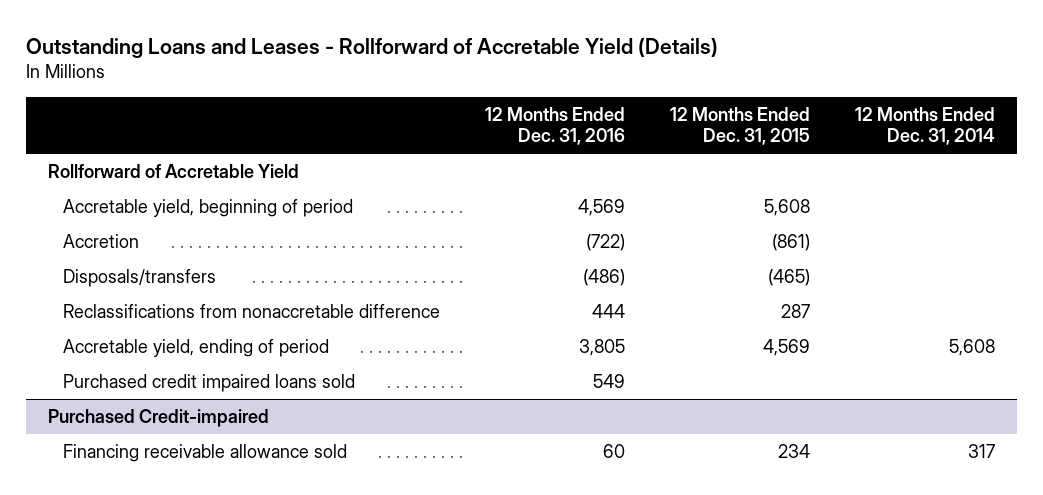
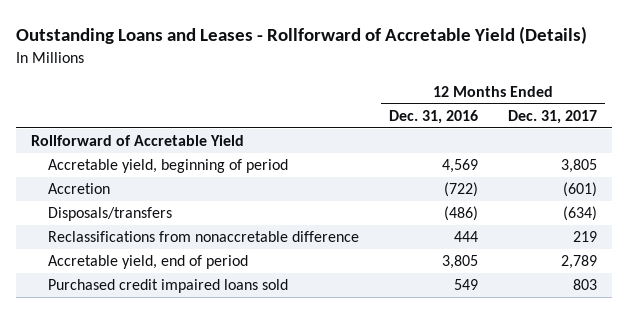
- | 12 Months Ended Dec. 31, 2016 | 12 Months Ended Dec. 31, 2015 | 12 Months Ended Dec. 31, 2014
+ | 12 Months Ended Dec. 31, 2016 | 12 Months Ended Dec. 31, 2017
- Accretable yield, ending of period | 3,805 | 4,569 | 5,608
+ Accretable yield, end of period | 3,805 | 2,789
- Purchased Credit-impaired
- Financing receivable allowance sold | 60 | 234 | 317

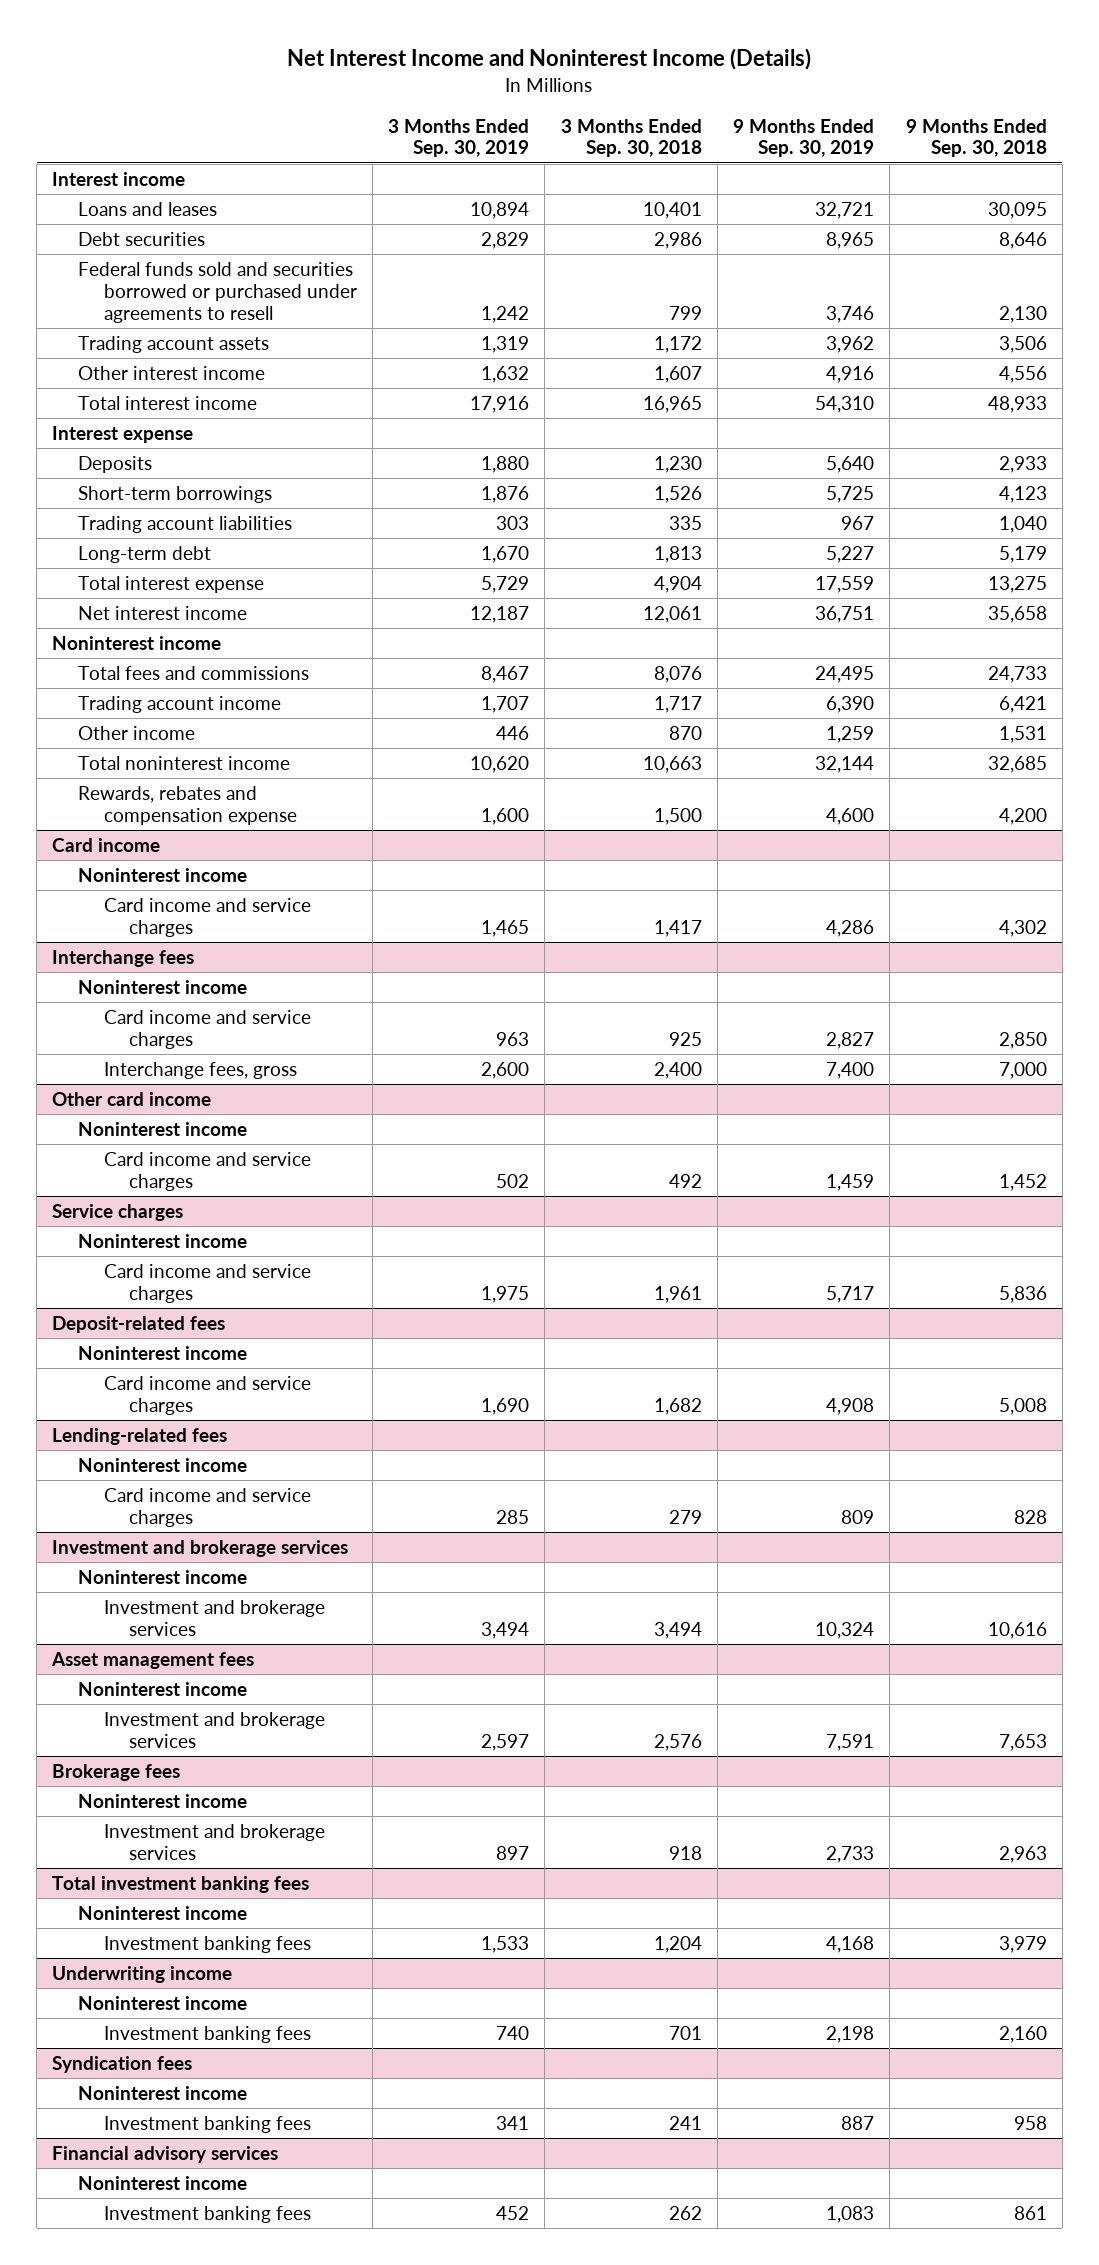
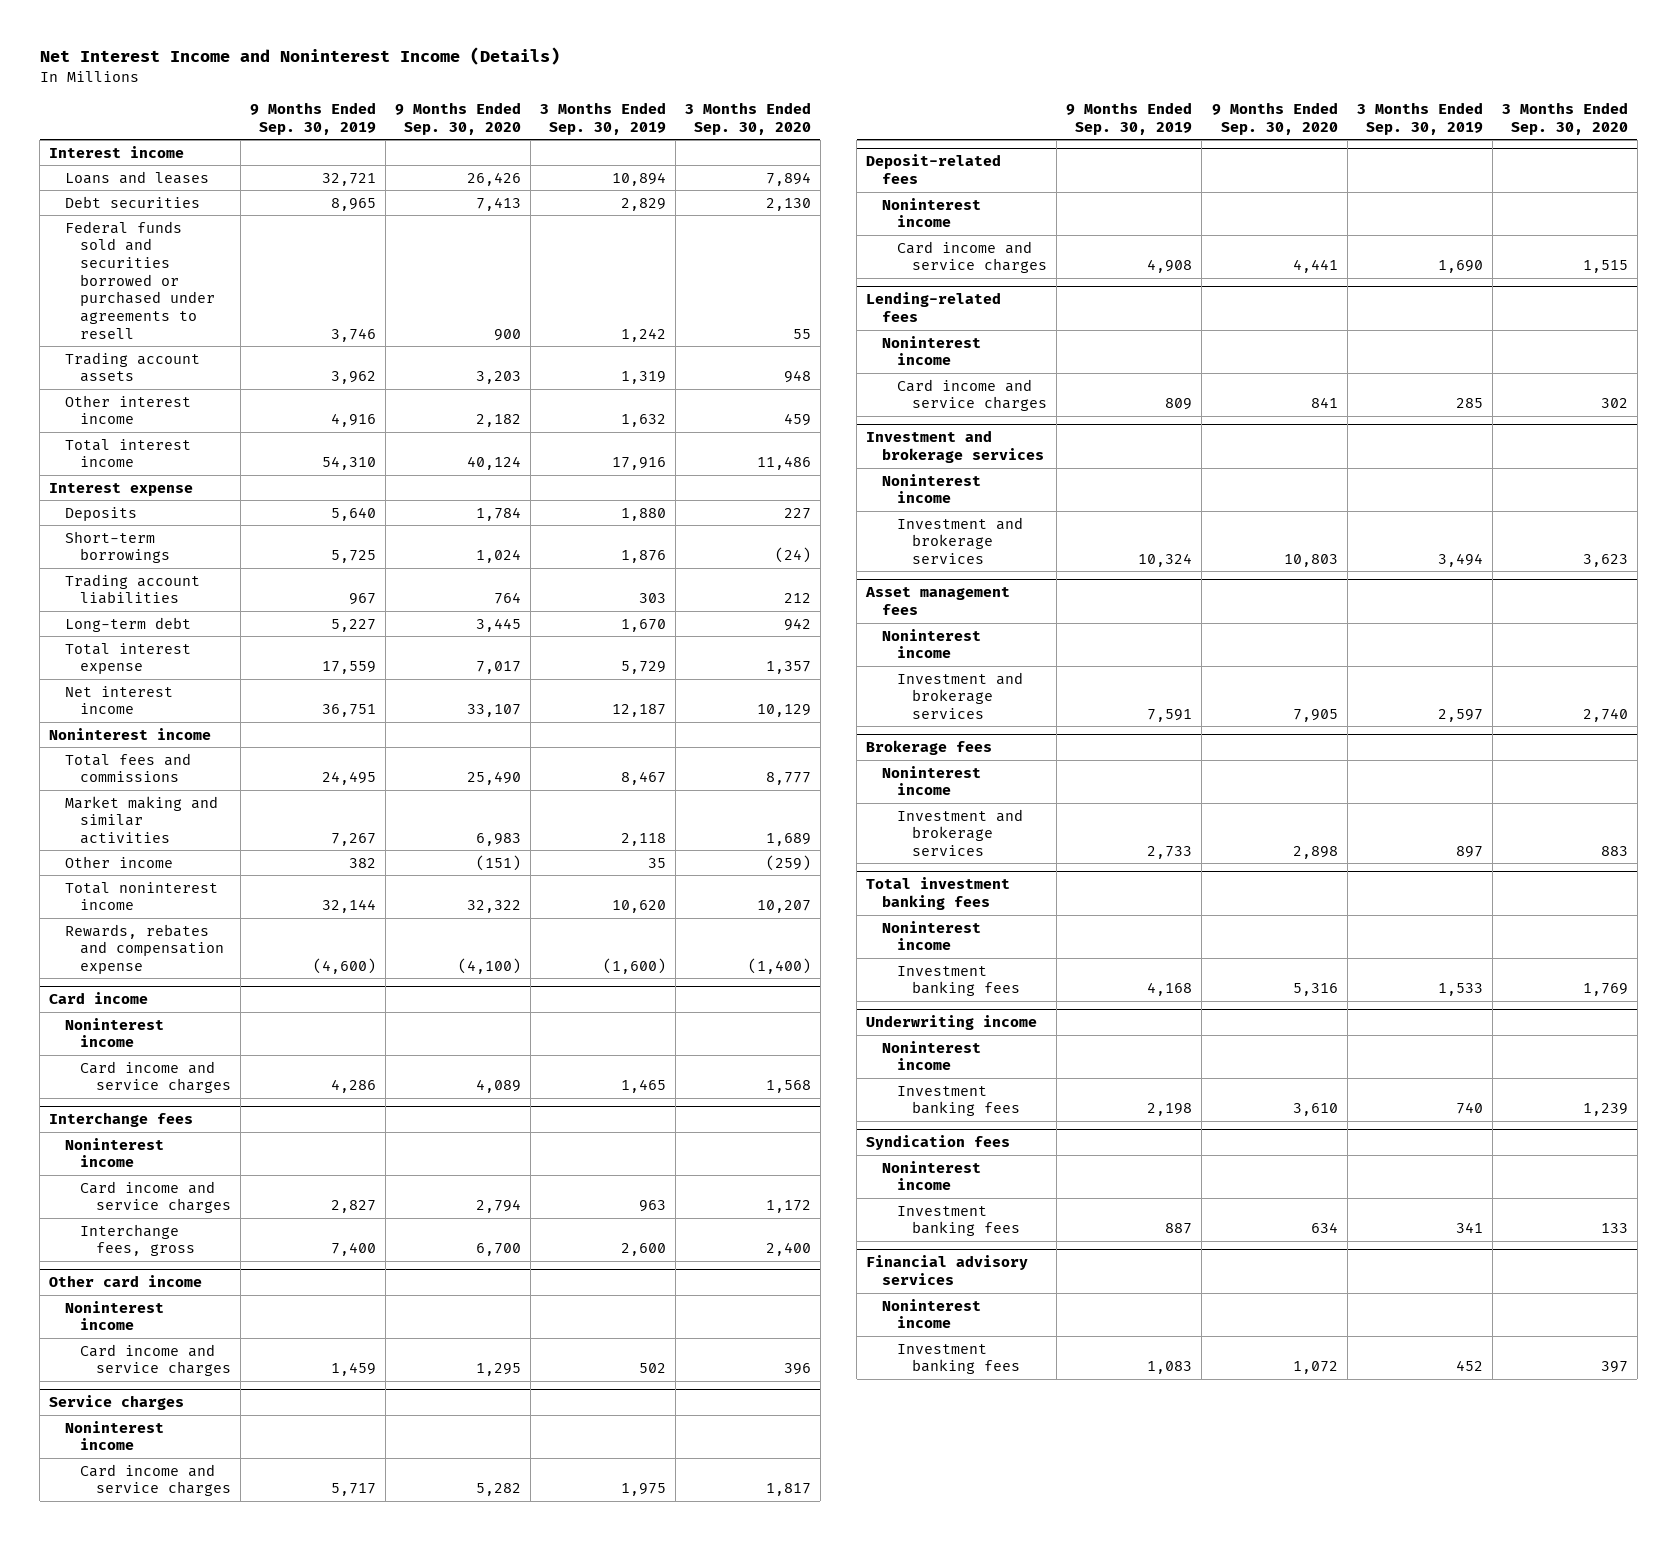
- | 3 Months Ended Sep. 30, 2019 | 3 Months Ended Sep. 30, 2018 | 9 Months Ended Sep. 30, 2019 | 9 Months Ended Sep. 30, 2018
+ | 9 Months Ended Sep. 30, 2019 | 9 Months Ended Sep. 30, 2020 | 3 Months Ended Sep. 30, 2019 | 3 Months Ended Sep. 30, 2020
- Trading account income | 1,707 | 1,717 | 6,390 | 6,421
- Other income | 446 | 870 | 1,259 | 1,531
+ Market making and similar activities | 7,267 | 6,983 | 2,118 | 1,689
+ Other income | 382 | (151) | 35 | (259)
- Rewards, rebates and compensation expense | 1,600 | 1,500 | 4,600 | 4,200
+ Rewards, rebates and compensation expense | (4,600) | (4,100) | (1,600) | (1,400)

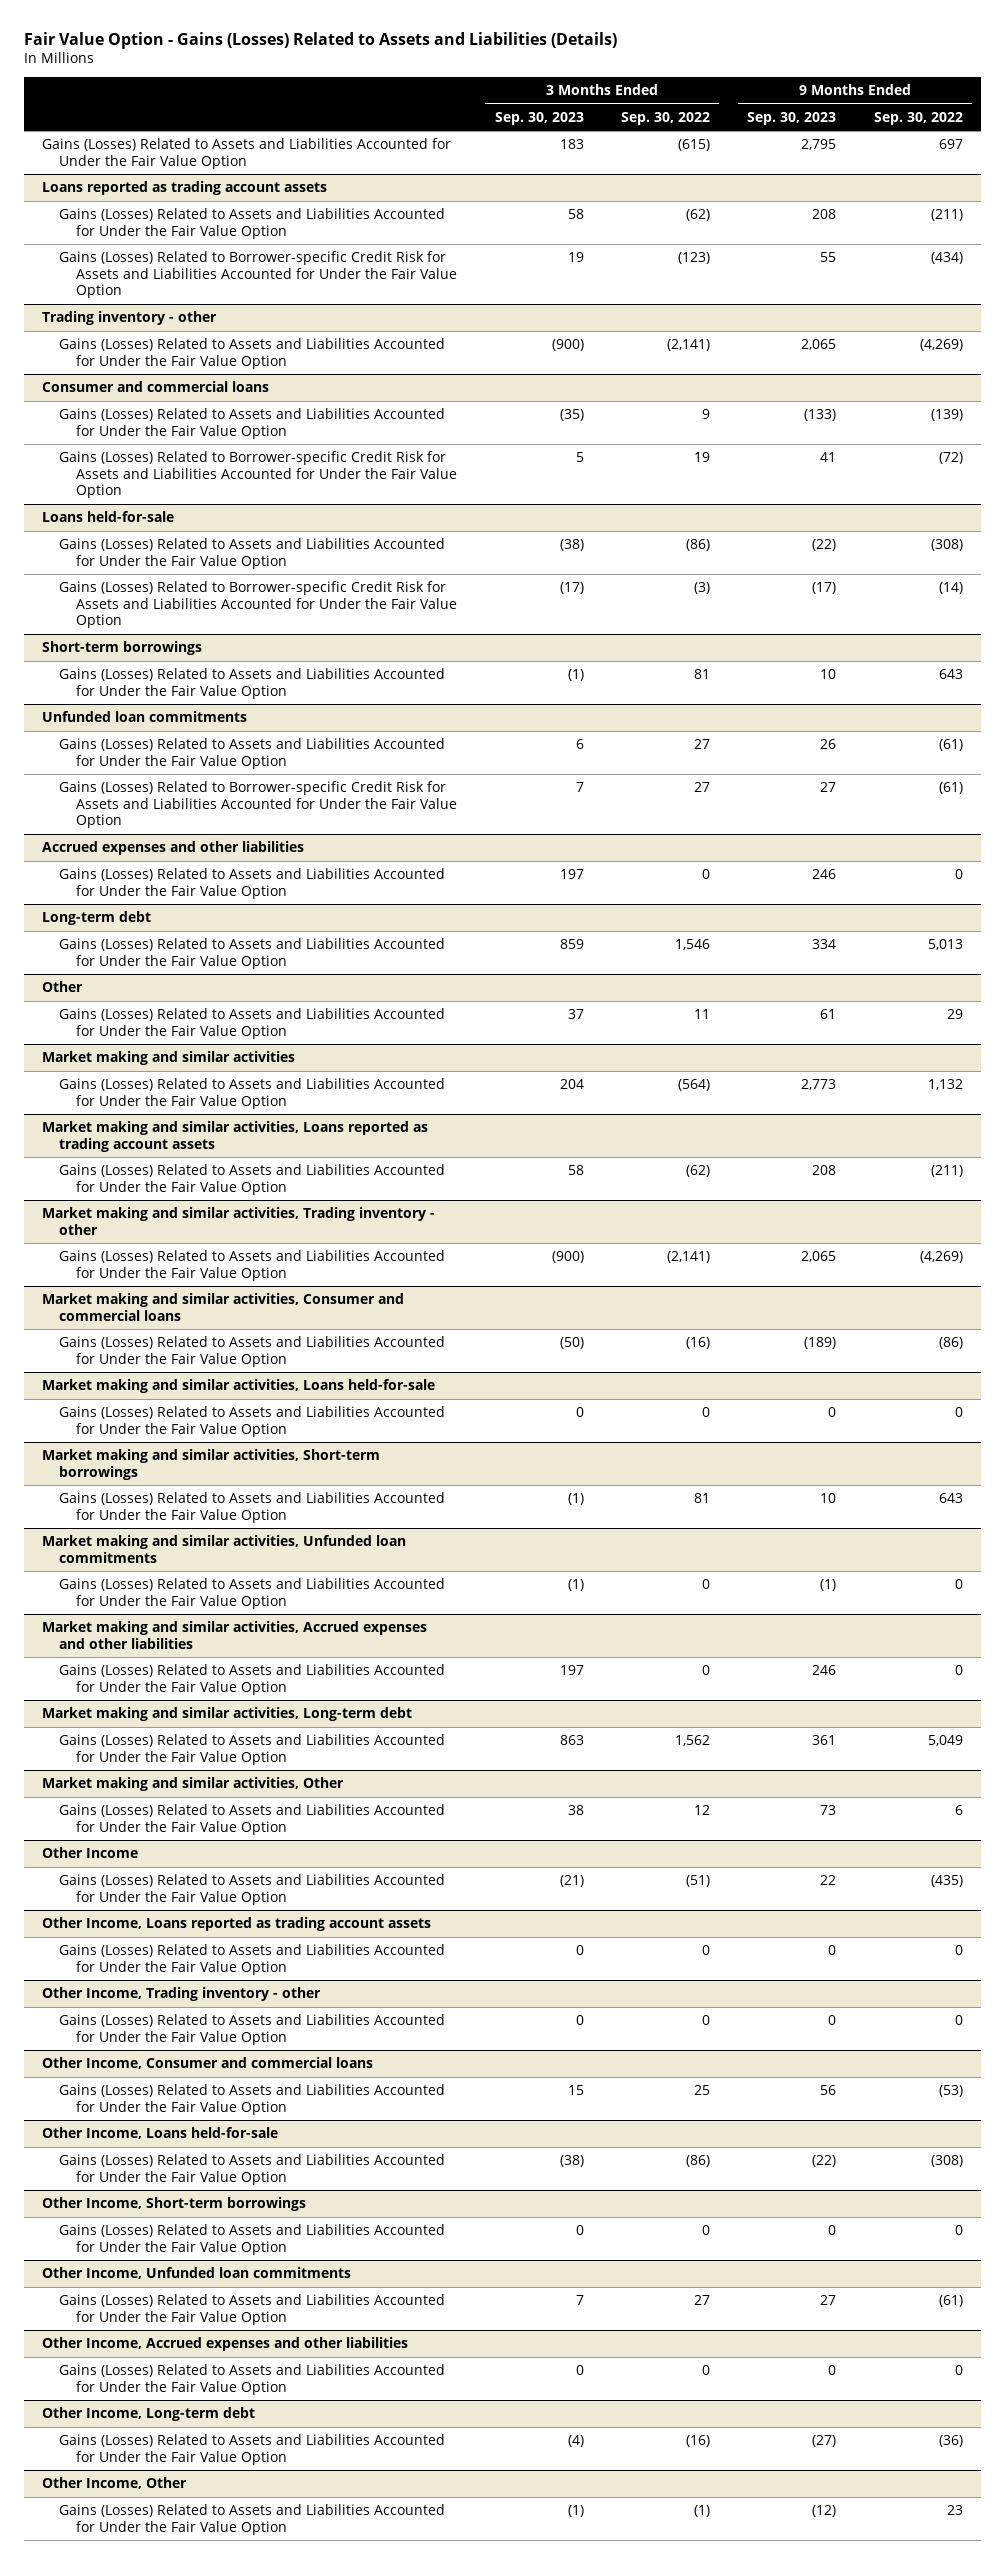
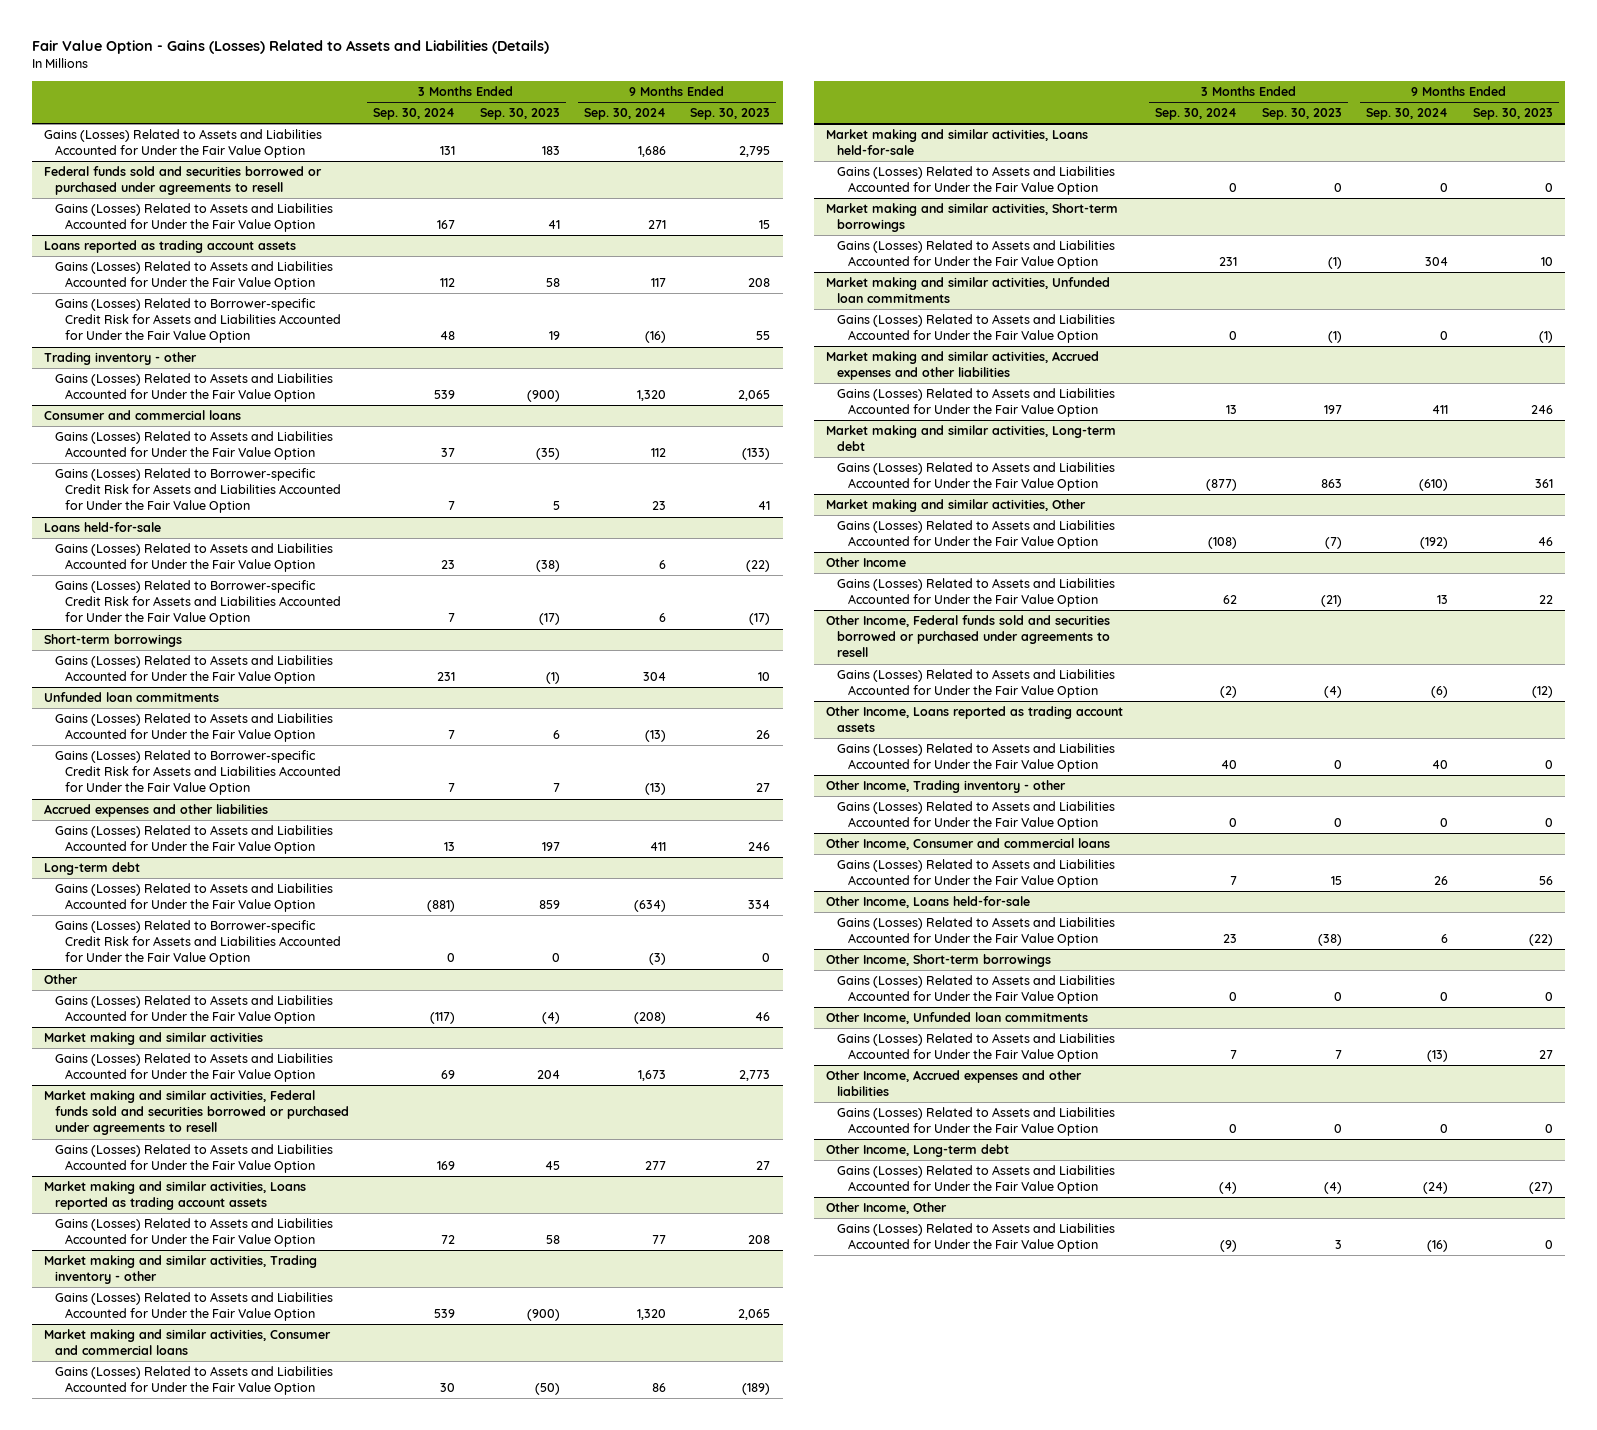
- | 3 Months Ended Sep. 30, 2023 | 3 Months Ended Sep. 30, 2022 | 9 Months Ended Sep. 30, 2023 | 9 Months Ended Sep. 30, 2022
+ | 3 Months Ended Sep. 30, 2024 | 3 Months Ended Sep. 30, 2023 | 9 Months Ended Sep. 30, 2024 | 9 Months Ended Sep. 30, 2023
+ Federal funds sold and securities borrowed or purchased under agreements to resell
+ Gains (Losses) Related to Assets and Liabilities Accounted for Under the Fair Value Option | 167 | 41 | 271 | 15
@ Long-term debt
+ Gains (Losses) Related to Borrower-specific Credit Risk for Assets and Liabilities Accounted for Under the Fair Value Option | 0 | 0 | (3) | 0
@ Other
- Gains (Losses) Related to Assets and Liabilities Accounted for Under the Fair Value Option | 37 | 11 | 61 | 29
+ Gains (Losses) Related to Assets and Liabilities Accounted for Under the Fair Value Option | (117) | (4) | (208) | 46
+ Market making and similar activities, Federal funds sold and securities borrowed or purchased under agreements to resell
+ Gains (Losses) Related to Assets and Liabilities Accounted for Under the Fair Value Option | 169 | 45 | 277 | 27
@ Market making and similar activities, Other
- Gains (Losses) Related to Assets and Liabilities Accounted for Under the Fair Value Option | 38 | 12 | 73 | 6
+ Gains (Losses) Related to Assets and Liabilities Accounted for Under the Fair Value Option | (108) | (7) | (192) | 46
+ Other Income, Federal funds sold and securities borrowed or purchased under agreements to resell
+ Gains (Losses) Related to Assets and Liabilities Accounted for Under the Fair Value Option | (2) | (4) | (6) | (12)
@ Other Income, Other
- Gains (Losses) Related to Assets and Liabilities Accounted for Under the Fair Value Option | (1) | (1) | (12) | 23
+ Gains (Losses) Related to Assets and Liabilities Accounted for Under the Fair Value Option | (9) | 3 | (16) | 0

